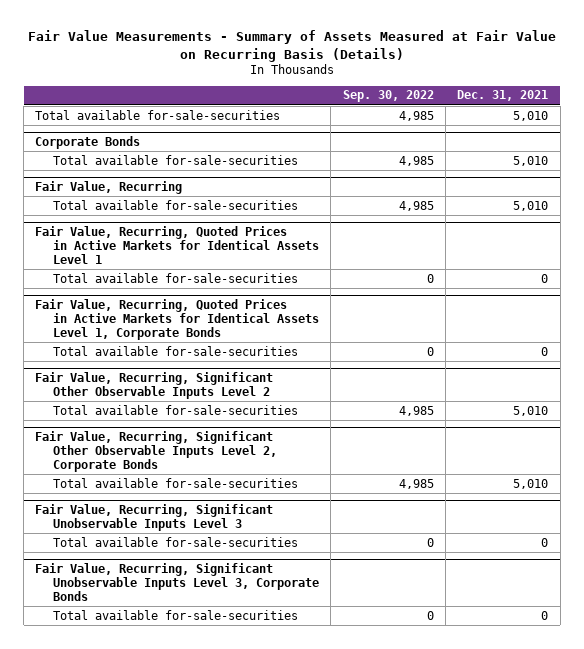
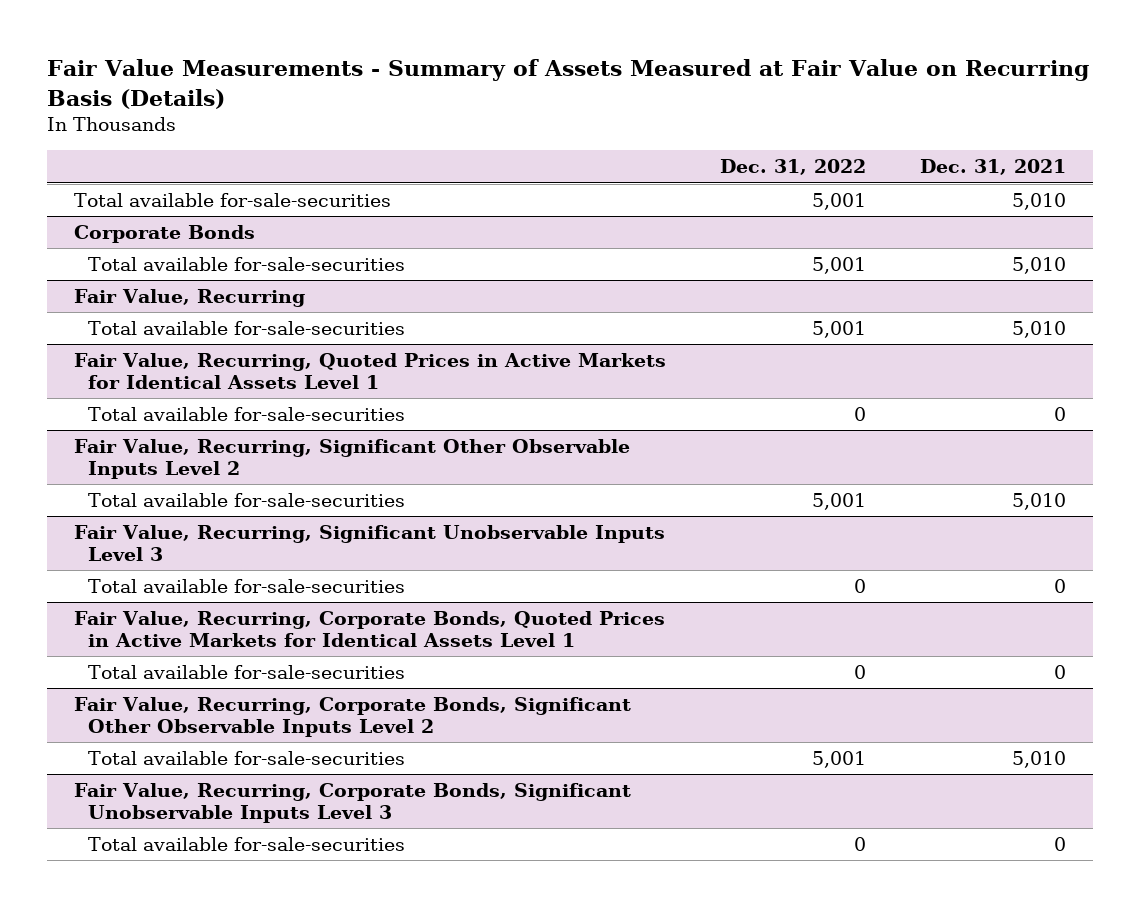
- | Sep. 30, 2022 | Dec. 31, 2021
+ | Dec. 31, 2022 | Dec. 31, 2021
- Fair Value, Recurring, Quoted Prices in Active Markets for Identical Assets Level 1, Corporate Bonds
- Total available for-sale-securities | 0 | 0
- Fair Value, Recurring, Significant Other Observable Inputs Level 2, Corporate Bonds
- Total available for-sale-securities | 4,985 | 5,010
- Fair Value, Recurring, Significant Unobservable Inputs Level 3, Corporate Bonds
+ Fair Value, Recurring, Corporate Bonds, Quoted Prices in Active Markets for Identical Assets Level 1
+ Fair Value, Recurring, Corporate Bonds, Significant Other Observable Inputs Level 2
+ Total available for-sale-securities | 5,001 | 5,010
+ Fair Value, Recurring, Corporate Bonds, Significant Unobservable Inputs Level 3
+ Total available for-sale-securities | 0 | 0

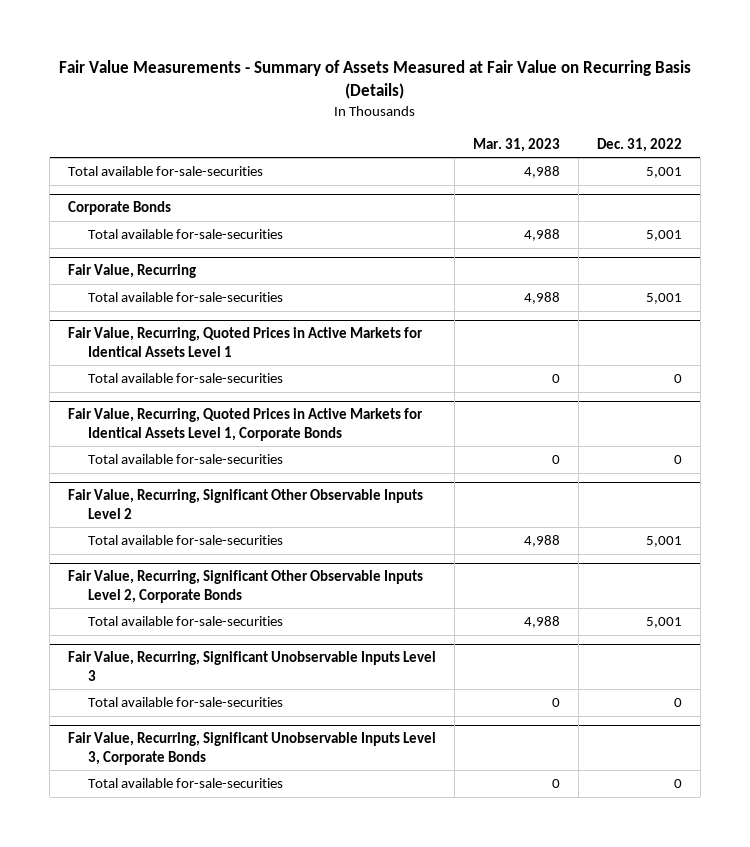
- | Dec. 31, 2022 | Dec. 31, 2021
+ | Mar. 31, 2023 | Dec. 31, 2022
+ Fair Value, Recurring, Quoted Prices in Active Markets for Identical Assets Level 1, Corporate Bonds
+ Total available for-sale-securities | 0 | 0
+ Fair Value, Recurring, Significant Other Observable Inputs Level 2, Corporate Bonds
+ Total available for-sale-securities | 4,988 | 5,001
- Fair Value, Recurring, Corporate Bonds, Quoted Prices in Active Markets for Identical Assets Level 1
- Total available for-sale-securities | 0 | 0
- Fair Value, Recurring, Corporate Bonds, Significant Other Observable Inputs Level 2
- Total available for-sale-securities | 5,001 | 5,010
- Fair Value, Recurring, Corporate Bonds, Significant Unobservable Inputs Level 3
+ Fair Value, Recurring, Significant Unobservable Inputs Level 3, Corporate Bonds

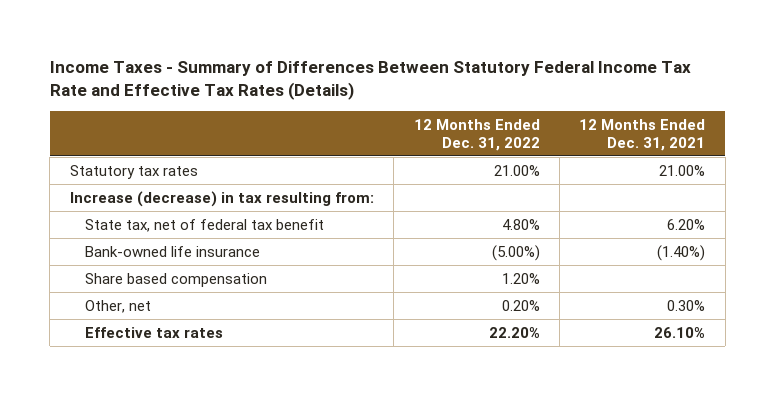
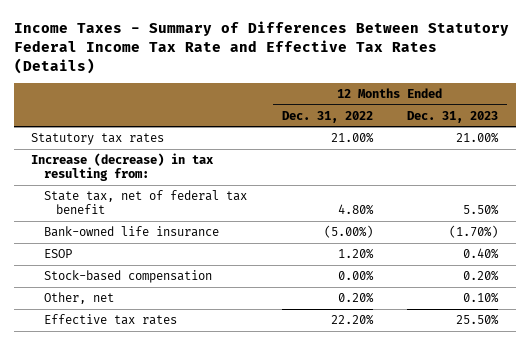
- | 12 Months Ended Dec. 31, 2022 | 12 Months Ended Dec. 31, 2021
+ | 12 Months Ended Dec. 31, 2022 | 12 Months Ended Dec. 31, 2023
- Share based compensation | 1.20% |
+ ESOP | 1.20% | 0.40%
+ Stock-based compensation | 0.00% | 0.20%

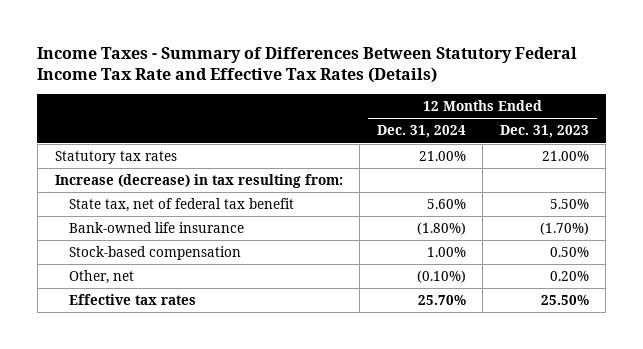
- | 12 Months Ended Dec. 31, 2022 | 12 Months Ended Dec. 31, 2023
+ | 12 Months Ended Dec. 31, 2024 | 12 Months Ended Dec. 31, 2023
- ESOP | 1.20% | 0.40%
- Stock-based compensation | 0.00% | 0.20%
- Other, net | 0.20% | 0.10%
+ Stock-based compensation | 1.00% | 0.50%
+ Other, net | (0.10%) | 0.20%

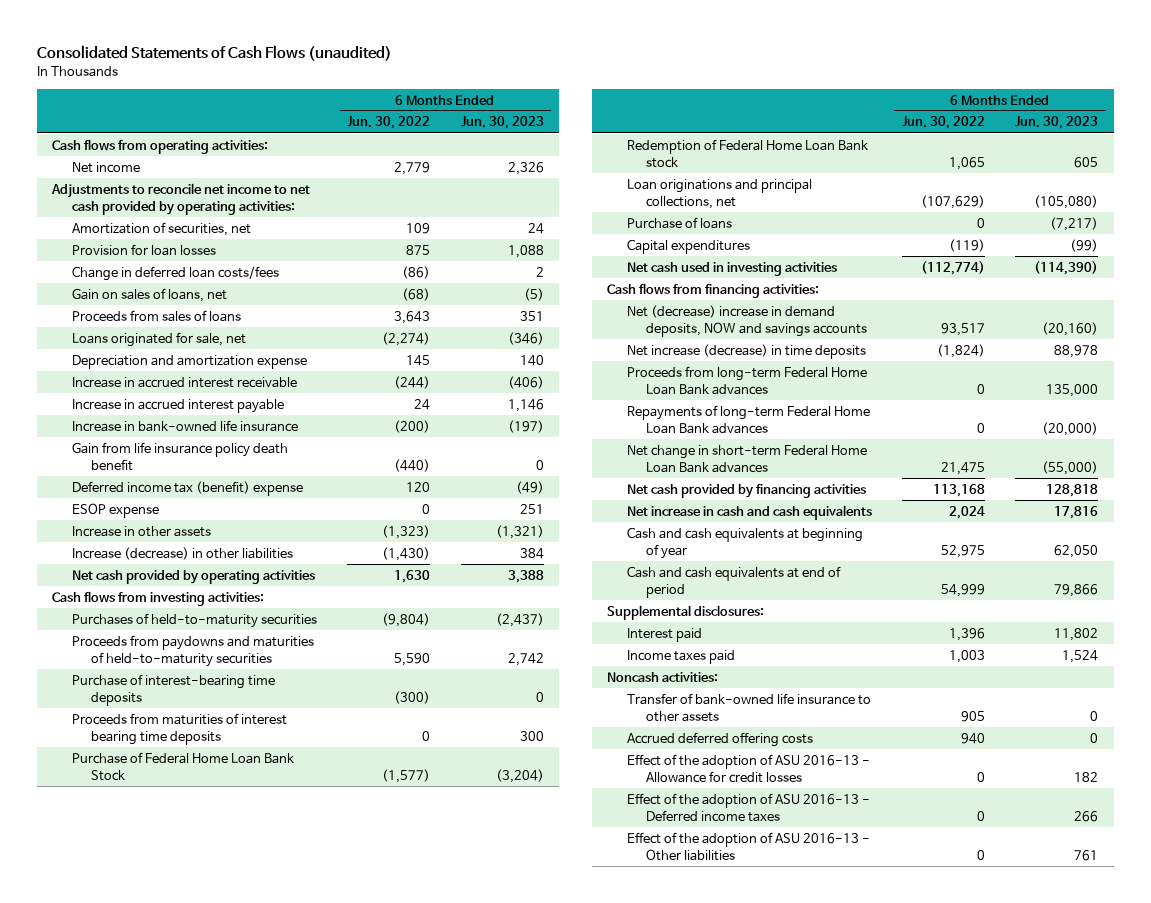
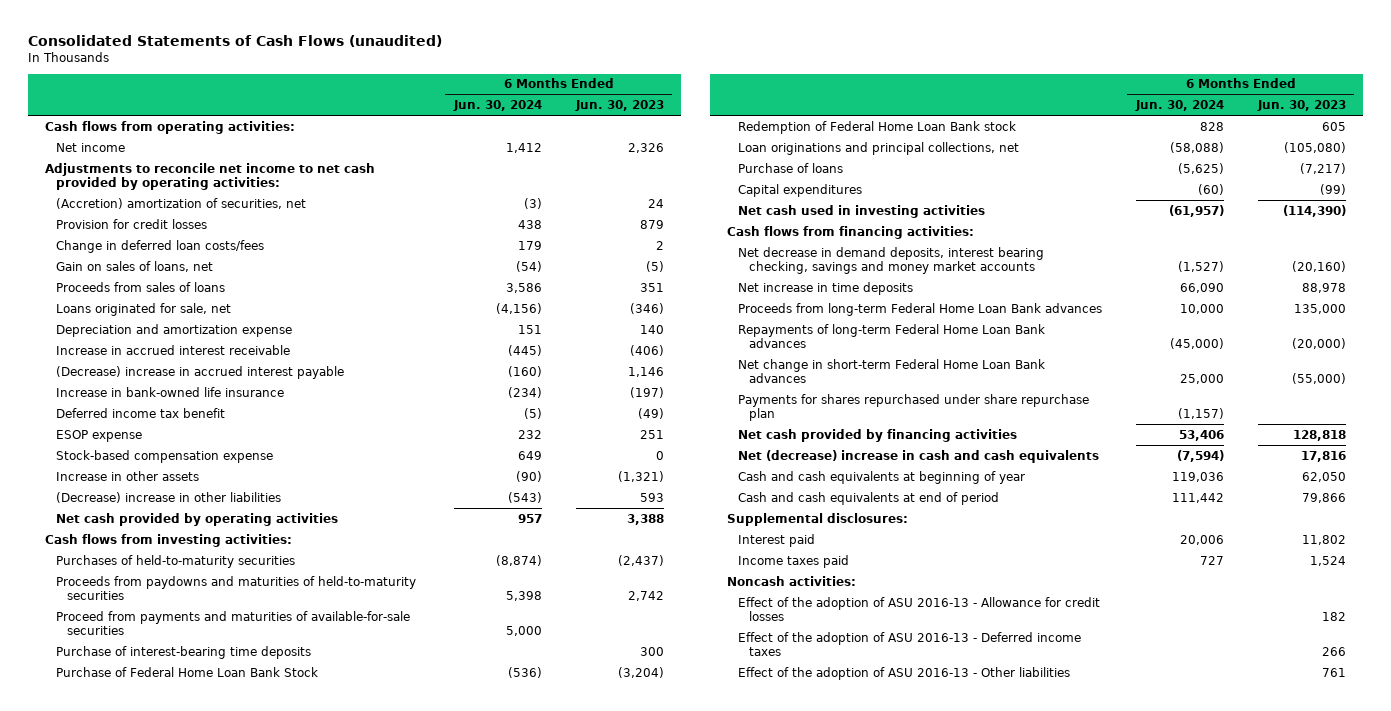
- | 6 Months Ended Jun. 30, 2022 | 6 Months Ended Jun. 30, 2023
+ | 6 Months Ended Jun. 30, 2024 | 6 Months Ended Jun. 30, 2023
- Amortization of securities, net | 109 | 24
- Provision for loan losses | 875 | 1,088
+ (Accretion) amortization of securities, net | (3) | 24
+ Provision for credit losses | 438 | 879
- Increase in accrued interest payable | 24 | 1,146
+ (Decrease) increase in accrued interest payable | (160) | 1,146
- Gain from life insurance policy death benefit | (440) | 0
- Deferred income tax (benefit) expense | 120 | (49)
+ Deferred income tax benefit | (5) | (49)
+ Stock-based compensation expense | 649 | 0
- Increase (decrease) in other liabilities | (1,430) | 384
+ (Decrease) increase in other liabilities | (543) | 593
- Purchase of interest-bearing time deposits | (300) | 0
- Proceeds from maturities of interest bearing time deposits | 0 | 300
+ Proceed from payments and maturities of available-for-sale securities | 5,000 |
+ Purchase of interest-bearing time deposits | | 300
- Net (decrease) increase in demand deposits, NOW and savings accounts | 93,517 | (20,160)
- Net increase (decrease) in time deposits | (1,824) | 88,978
+ Net decrease in demand deposits, interest bearing checking, savings and money market accounts | (1,527) | (20,160)
+ Net increase in time deposits | 66,090 | 88,978
+ Payments for shares repurchased under share repurchase plan | (1,157) |
- Net increase in cash and cash equivalents | 2,024 | 17,816
+ Net (decrease) increase in cash and cash equivalents | (7,594) | 17,816
- Transfer of bank-owned life insurance to other assets | 905 | 0
- Accrued deferred offering costs | 940 | 0

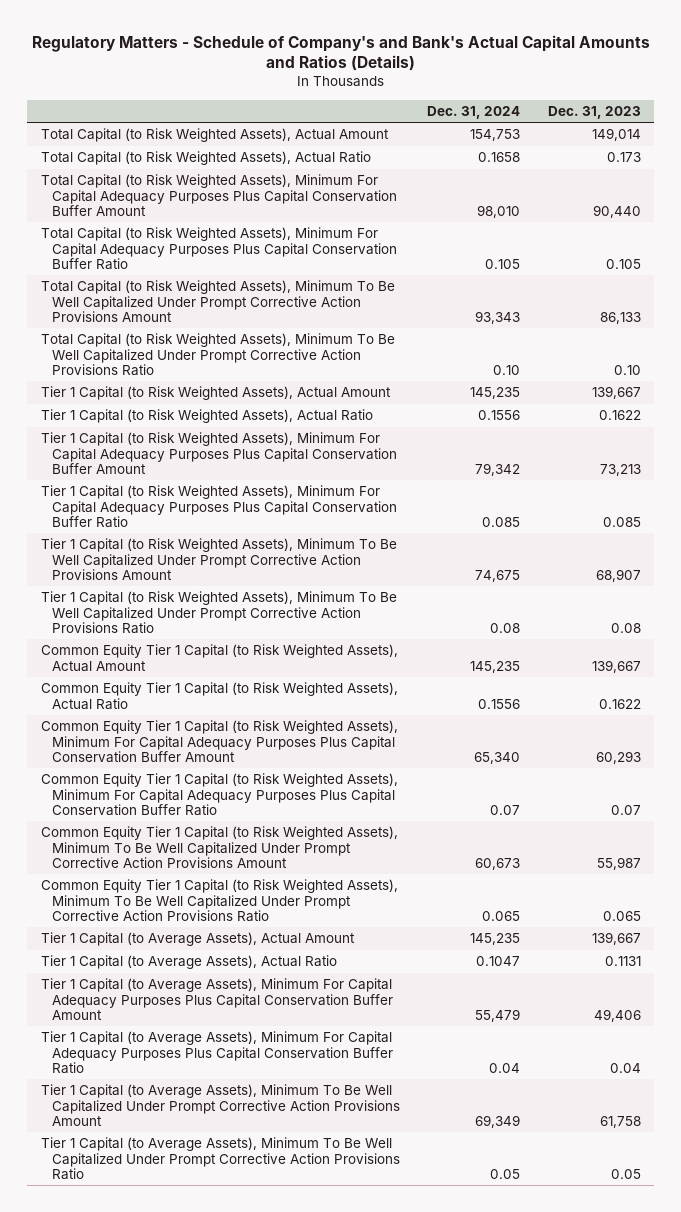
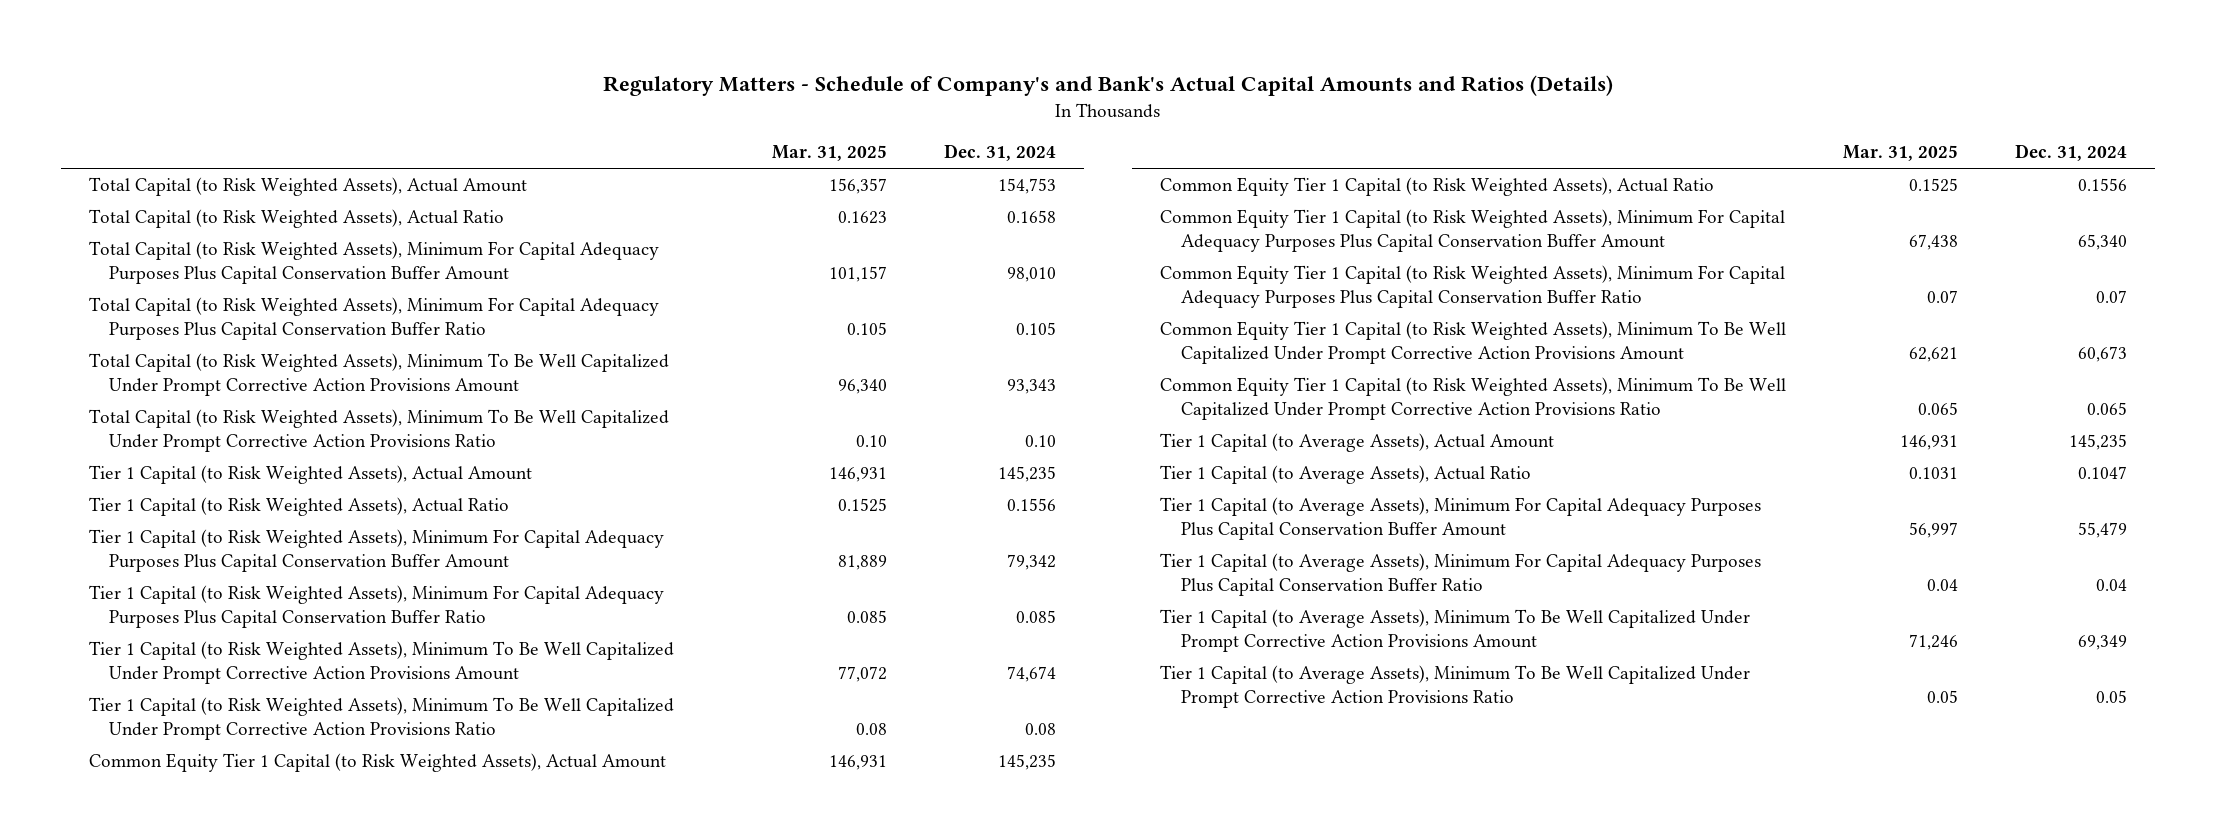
- | Dec. 31, 2024 | Dec. 31, 2023
+ | Mar. 31, 2025 | Dec. 31, 2024
- Tier 1 Capital (to Risk Weighted Assets), Minimum To Be Well Capitalized Under Prompt Corrective Action Provisions Amount | 74,675 | 68,907
+ Tier 1 Capital (to Risk Weighted Assets), Minimum To Be Well Capitalized Under Prompt Corrective Action Provisions Amount | 77,072 | 74,674

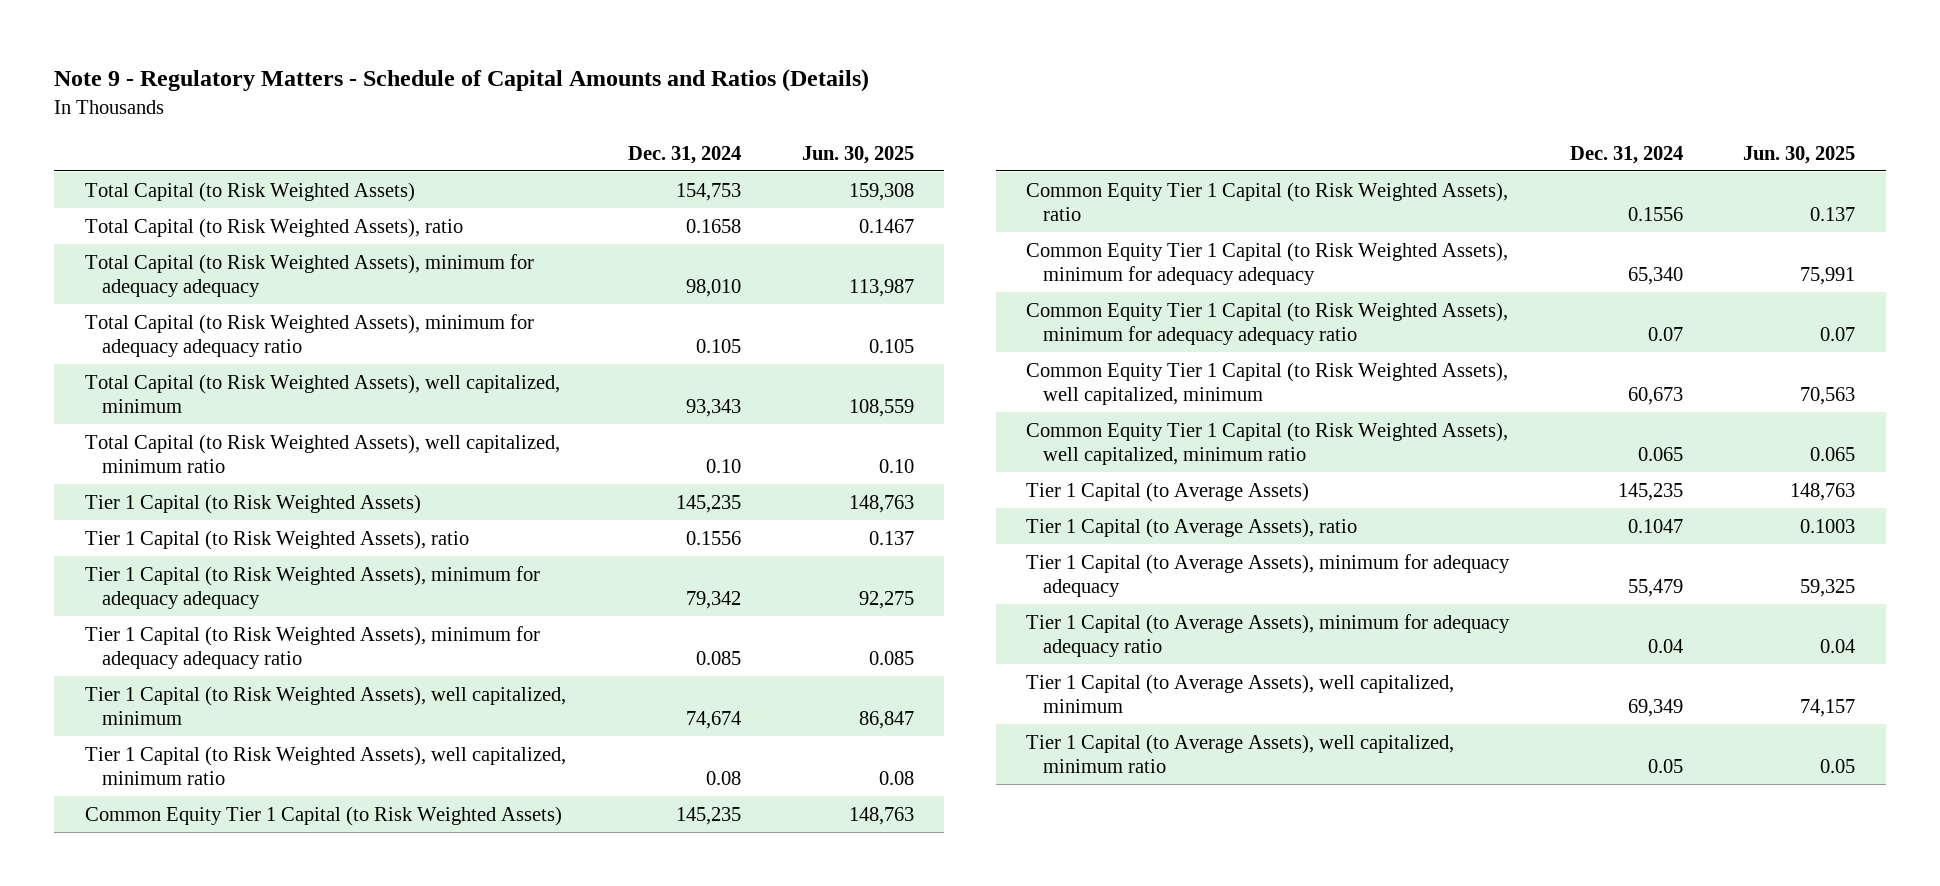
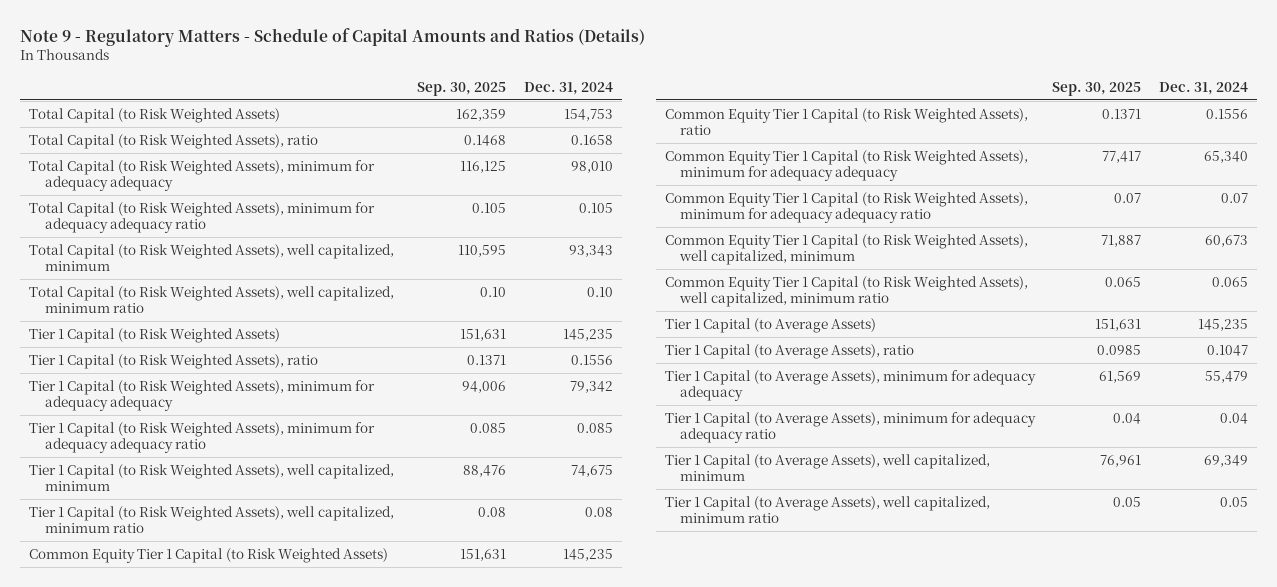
- | Dec. 31, 2024 | Jun. 30, 2025
+ | Sep. 30, 2025 | Dec. 31, 2024
- Tier 1 Capital (to Risk Weighted Assets), well capitalized, minimum | 74,674 | 86,847
+ Tier 1 Capital (to Risk Weighted Assets), well capitalized, minimum | 88,476 | 74,675

